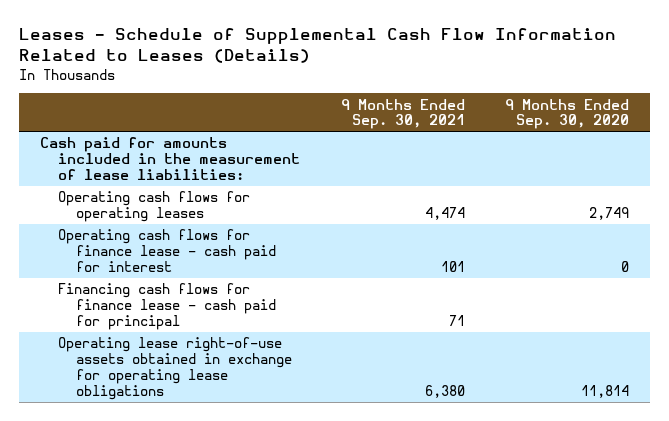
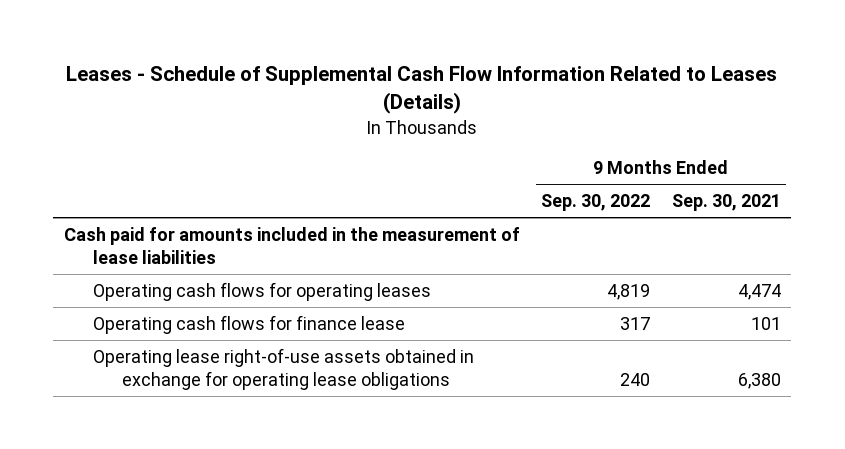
- | 9 Months Ended Sep. 30, 2021 | 9 Months Ended Sep. 30, 2020
+ | 9 Months Ended Sep. 30, 2022 | 9 Months Ended Sep. 30, 2021
- Cash paid for amounts included in the measurement of lease liabilities:
+ Cash paid for amounts included in the measurement of lease liabilities
- Operating cash flows for finance lease - cash paid for interest | 101 | 0
- Financing cash flows for finance lease - cash paid for principal | 71 |
+ Operating cash flows for finance lease | 317 | 101

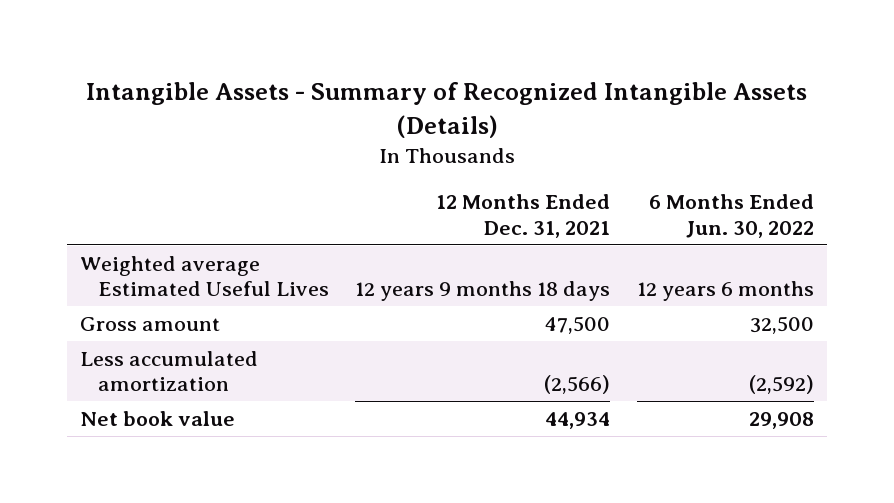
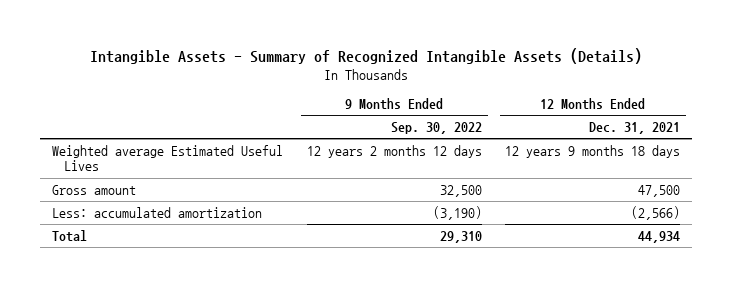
- | 12 Months Ended Dec. 31, 2021 | 6 Months Ended Jun. 30, 2022
+ | 9 Months Ended Sep. 30, 2022 | 12 Months Ended Dec. 31, 2021
- Less accumulated amortization | (2,566) | (2,592)
- Net book value | 44,934 | 29,908
+ Less: accumulated amortization | (3,190) | (2,566)
+ Total | 29,310 | 44,934

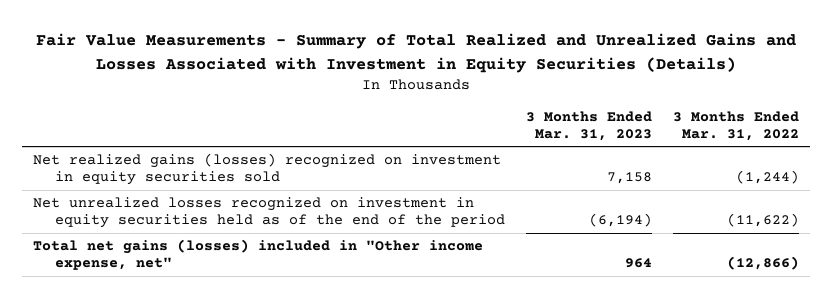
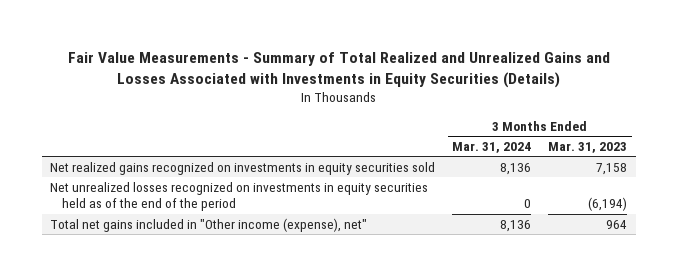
- Fair Value Measurements - Summary of Total Realized and Unrealized Gains and Losses Associated with Investment in Equity Securities (Details)
+ Fair Value Measurements - Summary of Total Realized and Unrealized Gains and Losses Associated with Investments in Equity Securities (Details)
- | 3 Months Ended Mar. 31, 2023 | 3 Months Ended Mar. 31, 2022
+ | 3 Months Ended Mar. 31, 2024 | 3 Months Ended Mar. 31, 2023
- Net realized gains (losses) recognized on investment in equity securities sold | 7,158 | (1,244)
- Net unrealized losses recognized on investment in equity securities held as of the end of the period | (6,194) | (11,622)
- Total net gains (losses) included in "Other income expense, net" | 964 | (12,866)
+ Net realized gains recognized on investments in equity securities sold | 8,136 | 7,158
+ Net unrealized losses recognized on investments in equity securities held as of the end of the period | 0 | (6,194)
+ Total net gains included in "Other income (expense), net" | 8,136 | 964

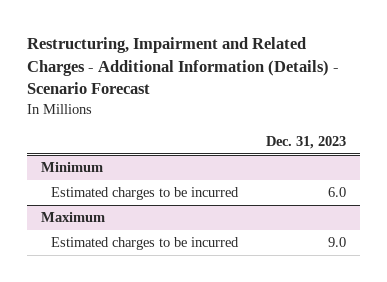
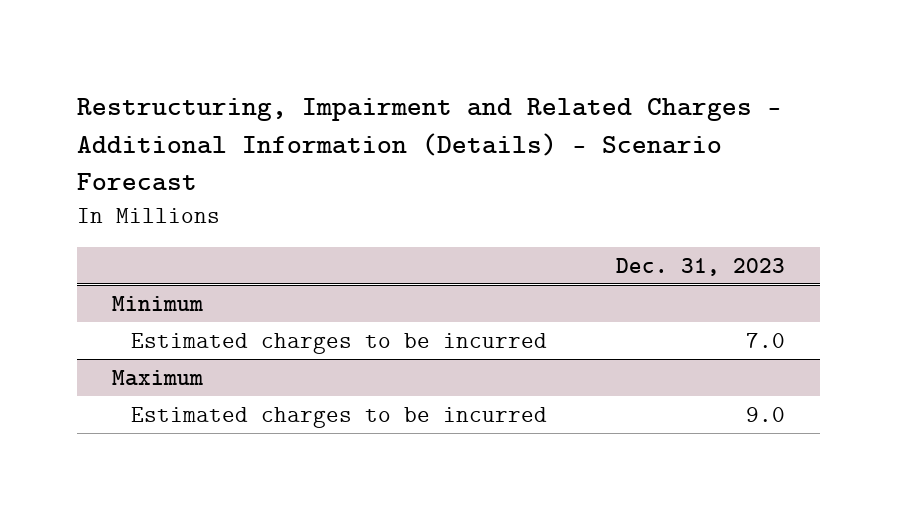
@ Minimum
- Estimated charges to be incurred | 6.0
+ Estimated charges to be incurred | 7.0

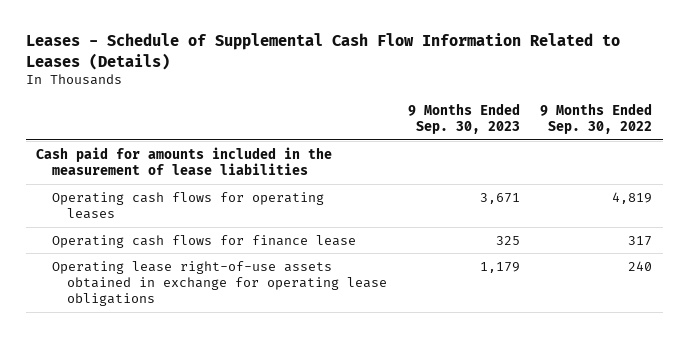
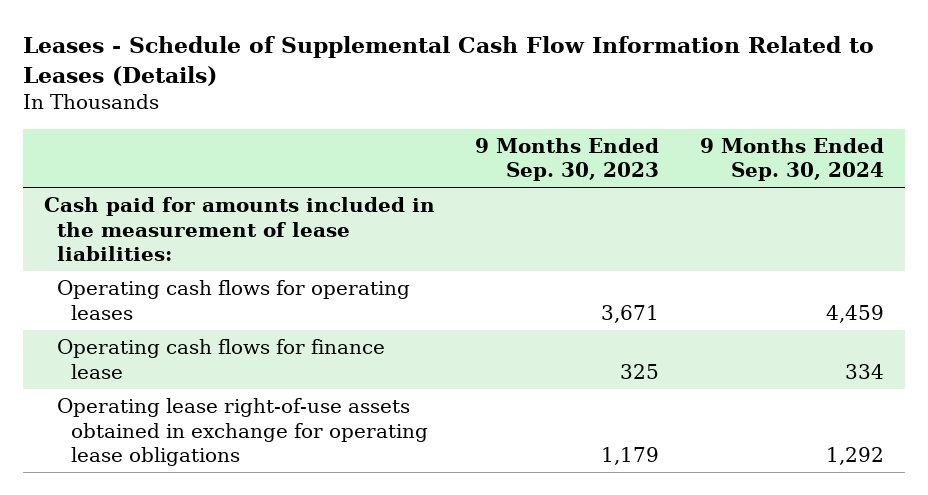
- | 9 Months Ended Sep. 30, 2023 | 9 Months Ended Sep. 30, 2022
+ | 9 Months Ended Sep. 30, 2023 | 9 Months Ended Sep. 30, 2024
- Cash paid for amounts included in the measurement of lease liabilities
+ Cash paid for amounts included in the measurement of lease liabilities:

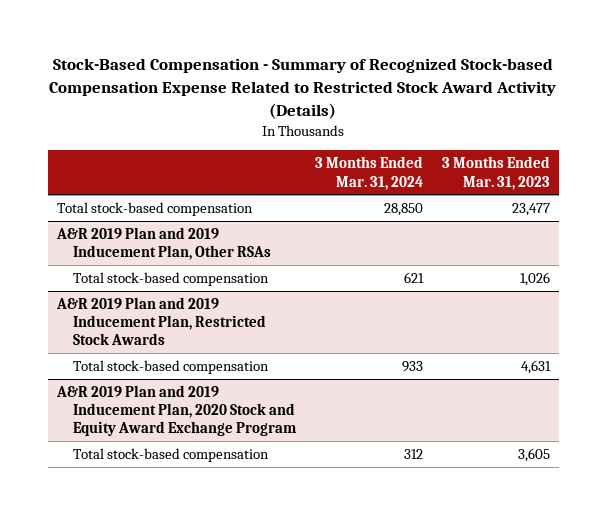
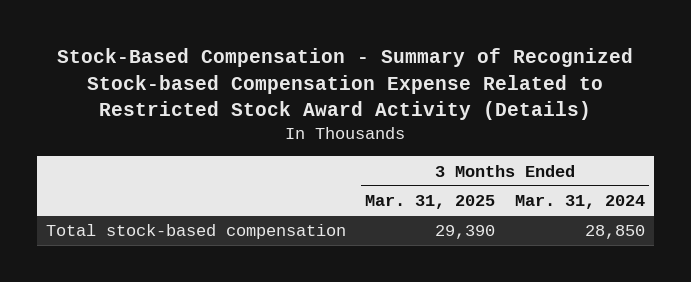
- | 3 Months Ended Mar. 31, 2024 | 3 Months Ended Mar. 31, 2023
+ | 3 Months Ended Mar. 31, 2025 | 3 Months Ended Mar. 31, 2024
- A&R 2019 Plan and 2019 Inducement Plan, Other RSAs
- Total stock-based compensation | 621 | 1,026
- A&R 2019 Plan and 2019 Inducement Plan, Restricted Stock Awards
- Total stock-based compensation | 933 | 4,631
- A&R 2019 Plan and 2019 Inducement Plan, 2020 Stock and Equity Award Exchange Program
- Total stock-based compensation | 312 | 3,605

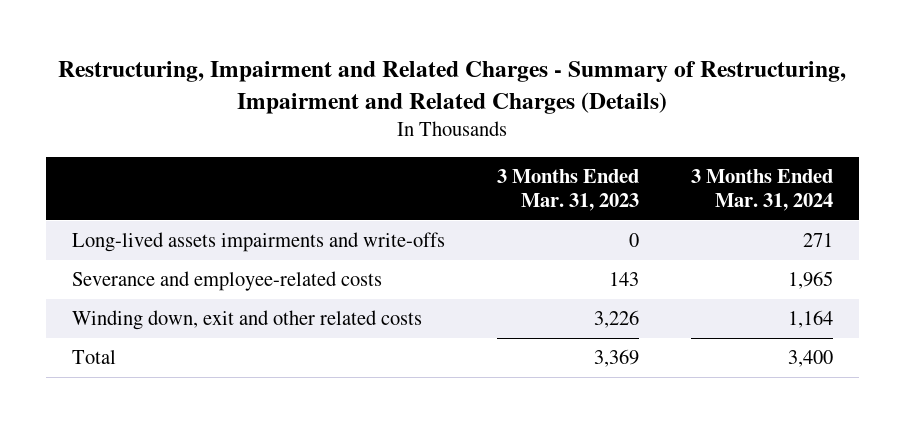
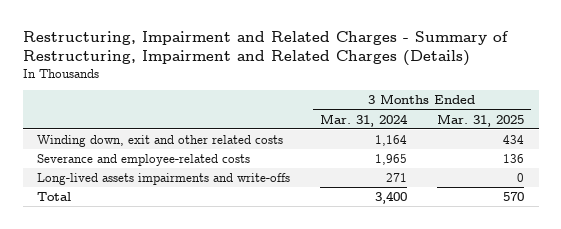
- | 3 Months Ended Mar. 31, 2023 | 3 Months Ended Mar. 31, 2024
+ | 3 Months Ended Mar. 31, 2024 | 3 Months Ended Mar. 31, 2025
moved down: Severance and employee-related costs | 1,965 | 136
moved down: Long-lived assets impairments and write-offs | 271 | 0

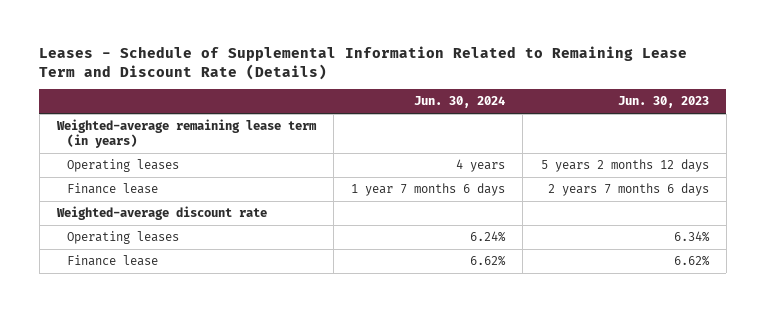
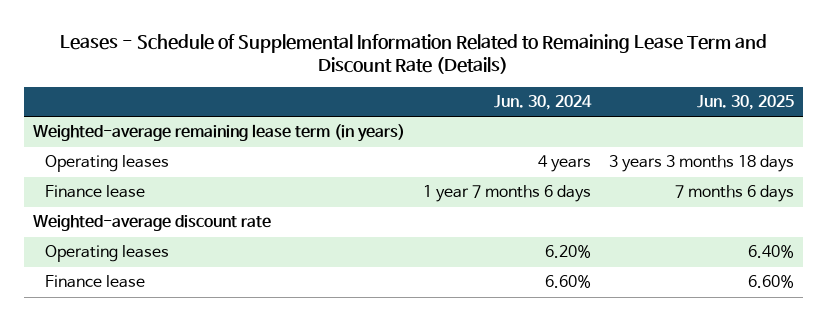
- | Jun. 30, 2024 | Jun. 30, 2023
+ | Jun. 30, 2024 | Jun. 30, 2025
- Operating leases | 6.24% | 6.34%
- Finance lease | 6.62% | 6.62%
+ Operating leases | 6.20% | 6.40%
+ Finance lease | 6.60% | 6.60%

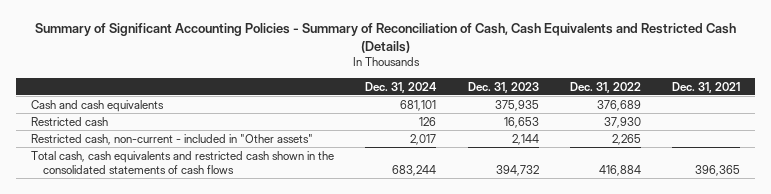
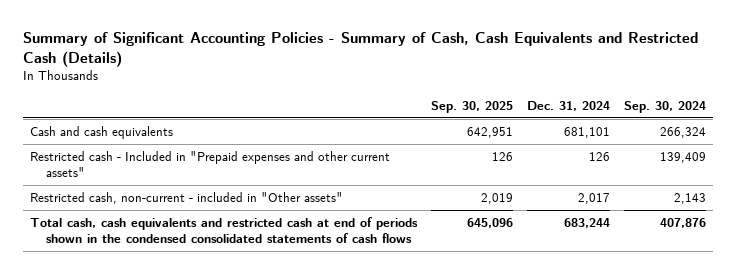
- Summary of Significant Accounting Policies - Summary of Reconciliation of Cash, Cash Equivalents and Restricted Cash (Details)
+ Summary of Significant Accounting Policies - Summary of Cash, Cash Equivalents and Restricted Cash (Details)
- | Dec. 31, 2024 | Dec. 31, 2023 | Dec. 31, 2022 | Dec. 31, 2021
+ | Sep. 30, 2025 | Dec. 31, 2024 | Sep. 30, 2024
- Restricted cash | 126 | 16,653 | 37,930 |
+ Restricted cash - Included in "Prepaid expenses and other current assets" | 126 | 126 | 139,409
- Total cash, cash equivalents and restricted cash shown in the consolidated statements of cash flows | 683,244 | 394,732 | 416,884 | 396,365
+ Total cash, cash equivalents and restricted cash at end of periods shown in the condensed consolidated statements of cash flows | 645,096 | 683,244 | 407,876

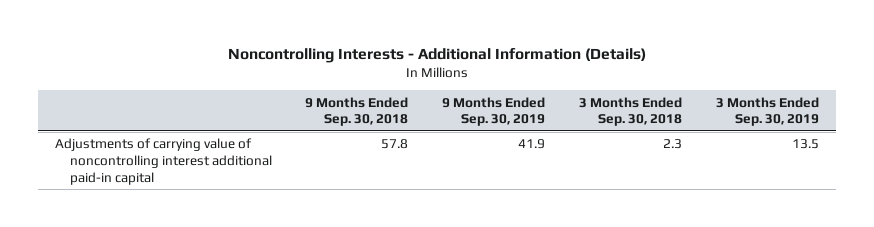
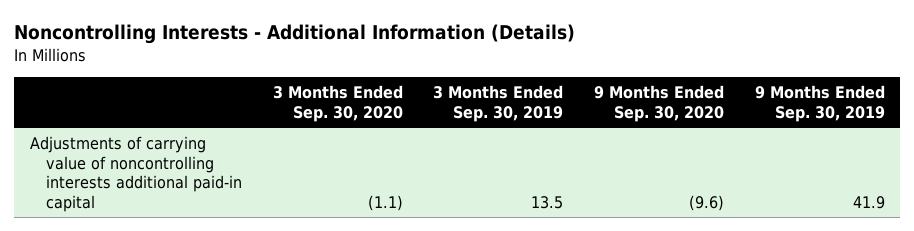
- | 9 Months Ended Sep. 30, 2018 | 9 Months Ended Sep. 30, 2019 | 3 Months Ended Sep. 30, 2018 | 3 Months Ended Sep. 30, 2019
+ | 3 Months Ended Sep. 30, 2020 | 3 Months Ended Sep. 30, 2019 | 9 Months Ended Sep. 30, 2020 | 9 Months Ended Sep. 30, 2019
- Adjustments of carrying value of noncontrolling interest additional paid-in capital | 57.8 | 41.9 | 2.3 | 13.5
+ Adjustments of carrying value of noncontrolling interests additional paid-in capital | (1.1) | 13.5 | (9.6) | 41.9

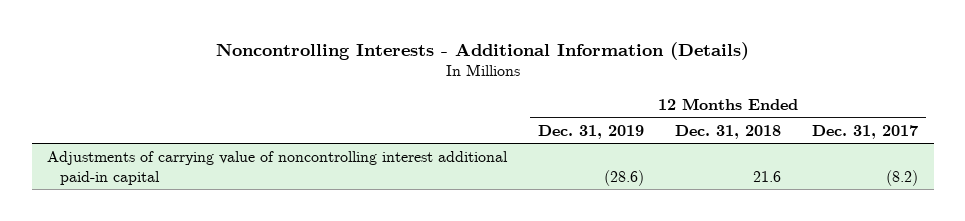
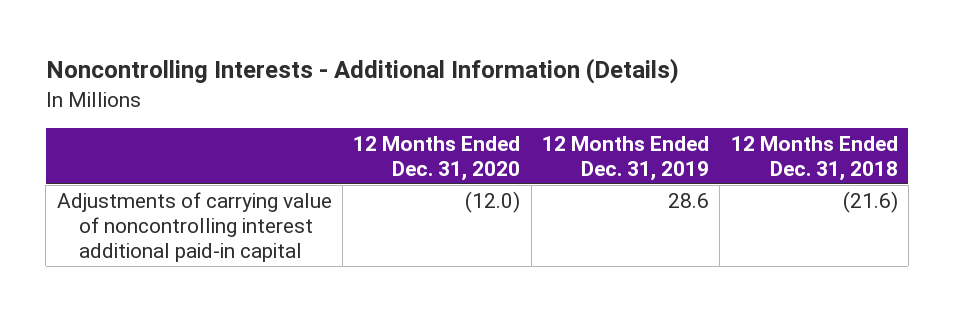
- | 12 Months Ended Dec. 31, 2019 | 12 Months Ended Dec. 31, 2018 | 12 Months Ended Dec. 31, 2017
+ | 12 Months Ended Dec. 31, 2020 | 12 Months Ended Dec. 31, 2019 | 12 Months Ended Dec. 31, 2018
- Adjustments of carrying value of noncontrolling interest additional paid-in capital | (28.6) | 21.6 | (8.2)
+ Adjustments of carrying value of noncontrolling interest additional paid-in capital | (12.0) | 28.6 | (21.6)

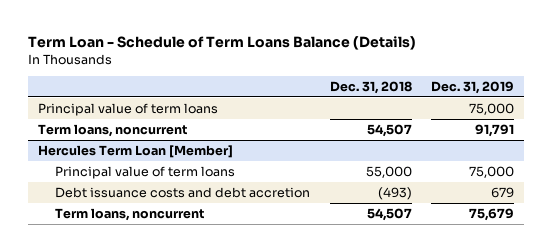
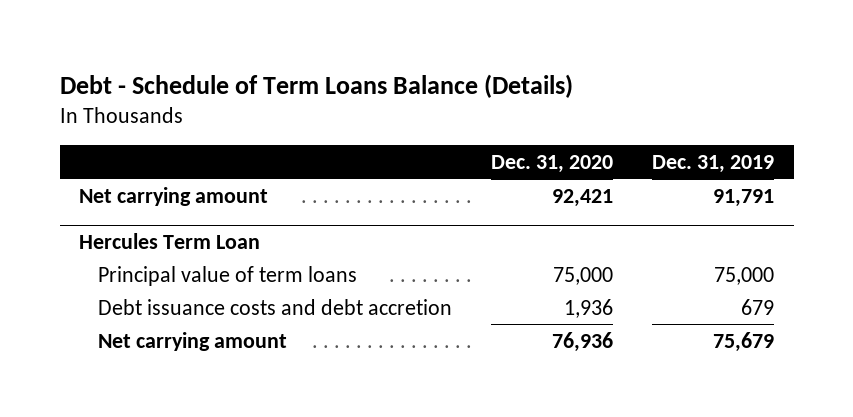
- Term Loan - Schedule of Term Loans Balance (Details)
+ Debt - Schedule of Term Loans Balance (Details)
- | Dec. 31, 2018 | Dec. 31, 2019
+ | Dec. 31, 2020 | Dec. 31, 2019
- Principal value of term loans | | 75,000
- Term loans, noncurrent | 54,507 | 91,791
- Hercules Term Loan [Member]
+ Net carrying amount | 92,421 | 91,791
+ Hercules Term Loan
- Term loans, noncurrent | 54,507 | 75,679
+ Net carrying amount | 76,936 | 75,679

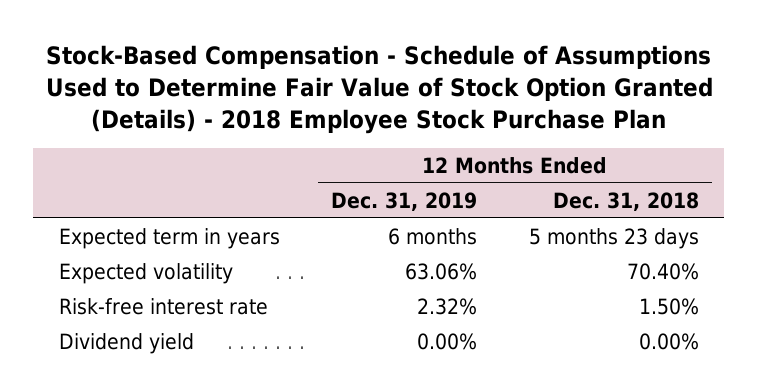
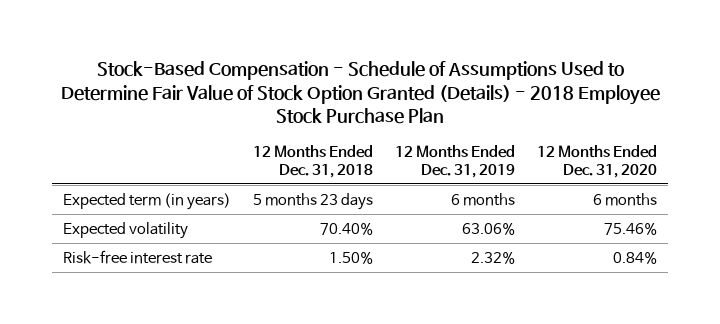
- | 12 Months Ended Dec. 31, 2019 | 12 Months Ended Dec. 31, 2018
+ | 12 Months Ended Dec. 31, 2018 | 12 Months Ended Dec. 31, 2019 | 12 Months Ended Dec. 31, 2020
- Expected term in years | 6 months | 5 months 23 days
+ Expected term (in years) | 5 months 23 days | 6 months | 6 months
- Dividend yield | 0.00% | 0.00%

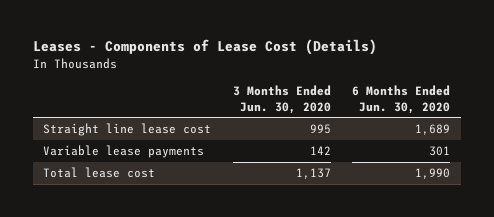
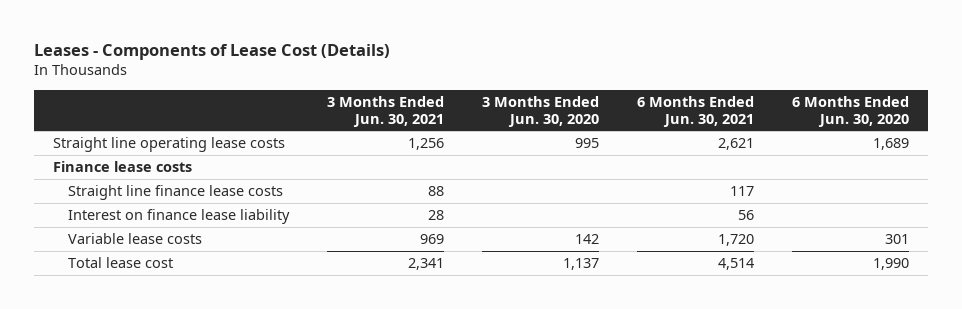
- | 3 Months Ended Jun. 30, 2020 | 6 Months Ended Jun. 30, 2020
+ | 3 Months Ended Jun. 30, 2021 | 3 Months Ended Jun. 30, 2020 | 6 Months Ended Jun. 30, 2021 | 6 Months Ended Jun. 30, 2020
- Straight line lease cost | 995 | 1,689
- Variable lease payments | 142 | 301
+ Straight line operating lease costs | 1,256 | 995 | 2,621 | 1,689
+ Finance lease costs
+ Straight line finance lease costs | 88 | | 117 |
+ Interest on finance lease liability | 28 | | 56 |
+ Variable lease costs | 969 | 142 | 1,720 | 301

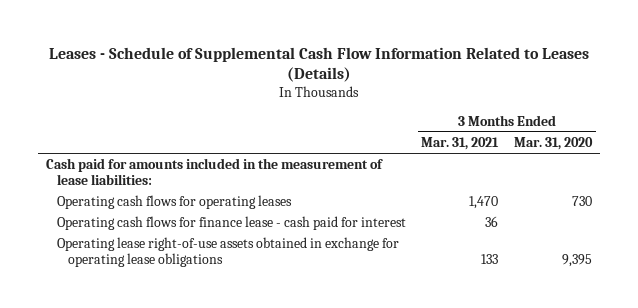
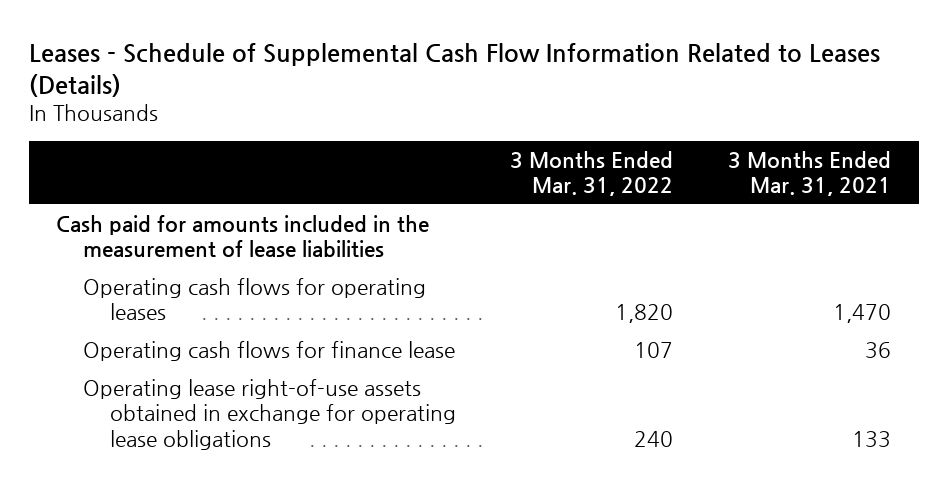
- | 3 Months Ended Mar. 31, 2021 | 3 Months Ended Mar. 31, 2020
+ | 3 Months Ended Mar. 31, 2022 | 3 Months Ended Mar. 31, 2021
- Cash paid for amounts included in the measurement of lease liabilities:
+ Cash paid for amounts included in the measurement of lease liabilities
- Operating cash flows for finance lease - cash paid for interest | 36 |
+ Operating cash flows for finance lease | 107 | 36

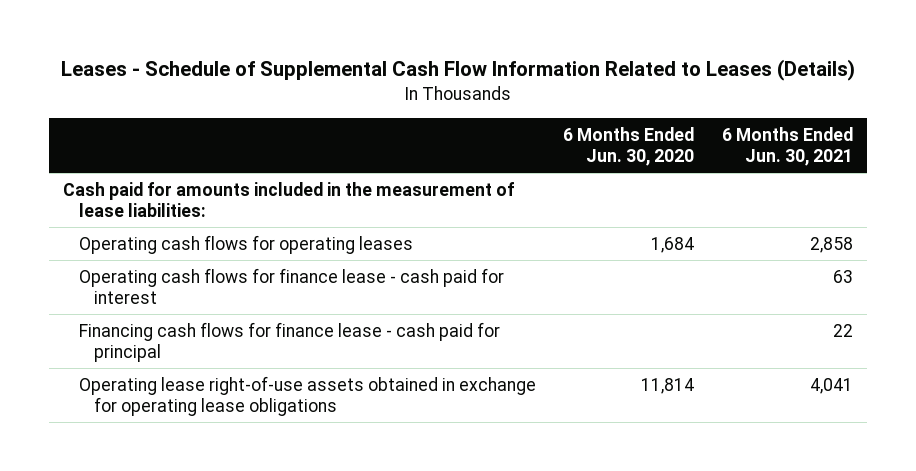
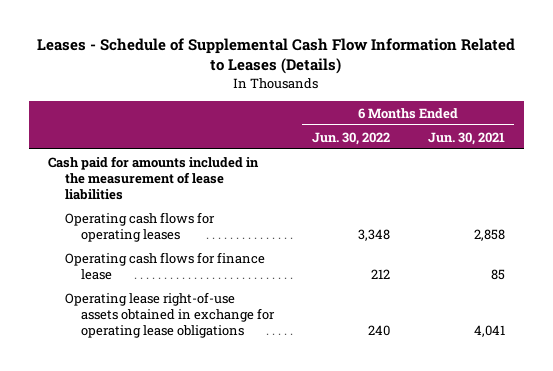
- | 6 Months Ended Jun. 30, 2020 | 6 Months Ended Jun. 30, 2021
+ | 6 Months Ended Jun. 30, 2022 | 6 Months Ended Jun. 30, 2021
- Cash paid for amounts included in the measurement of lease liabilities:
+ Cash paid for amounts included in the measurement of lease liabilities
- Operating cash flows for finance lease - cash paid for interest | | 63
- Financing cash flows for finance lease - cash paid for principal | | 22
+ Operating cash flows for finance lease | 212 | 85

